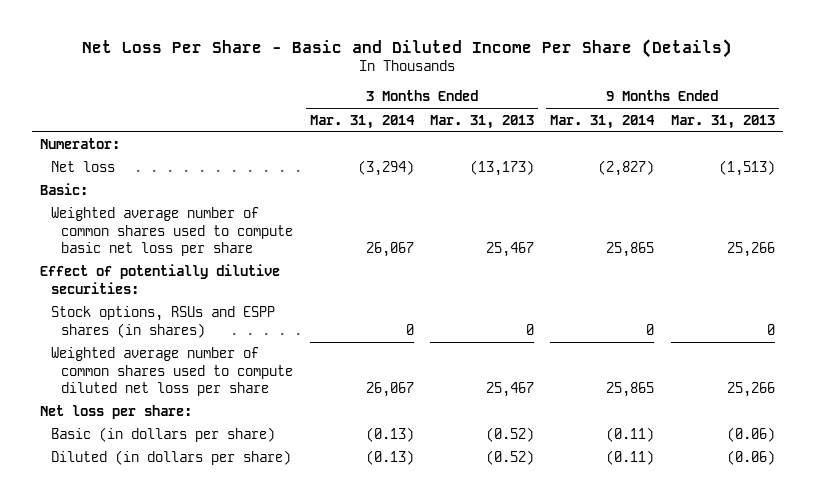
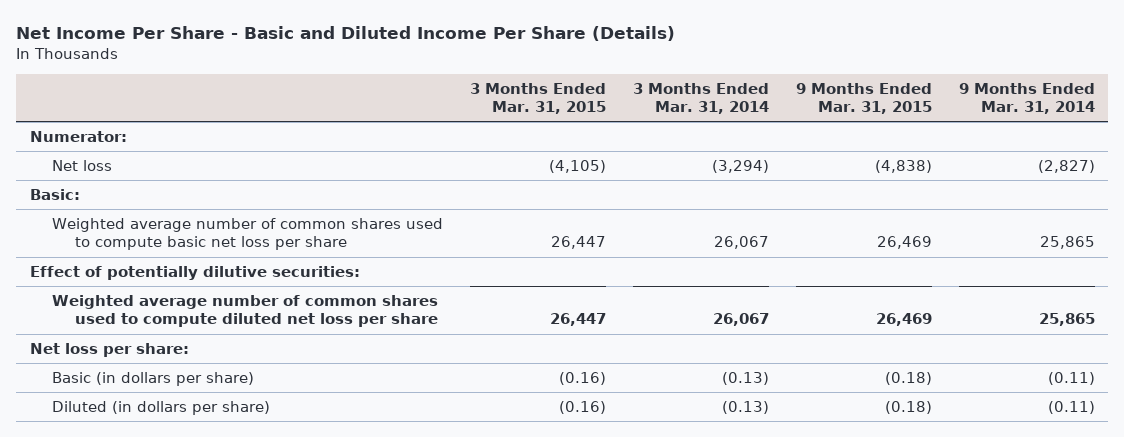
- Net Loss Per Share - Basic and Diluted Income Per Share (Details)
+ Net Income Per Share - Basic and Diluted Income Per Share (Details)
- | 3 Months Ended Mar. 31, 2014 | 3 Months Ended Mar. 31, 2013 | 9 Months Ended Mar. 31, 2014 | 9 Months Ended Mar. 31, 2013
+ | 3 Months Ended Mar. 31, 2015 | 3 Months Ended Mar. 31, 2014 | 9 Months Ended Mar. 31, 2015 | 9 Months Ended Mar. 31, 2014
- Stock options, RSUs and ESPP shares (in shares) | 0 | 0 | 0 | 0

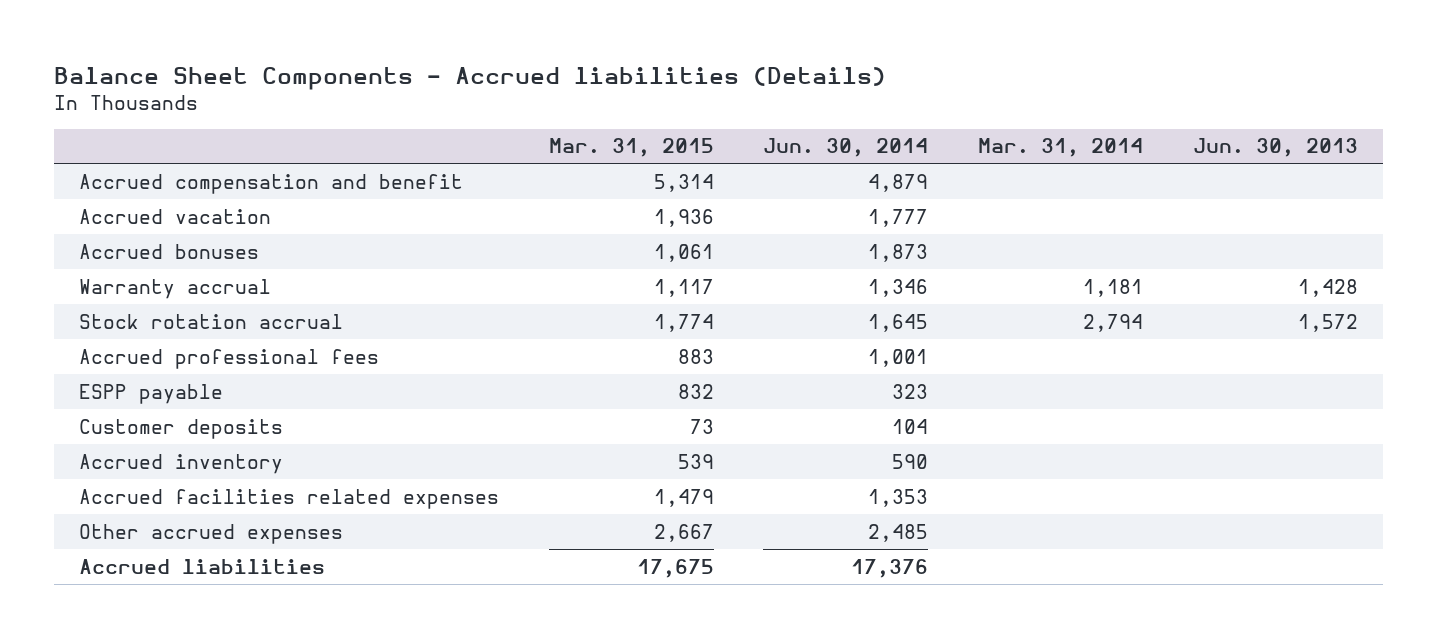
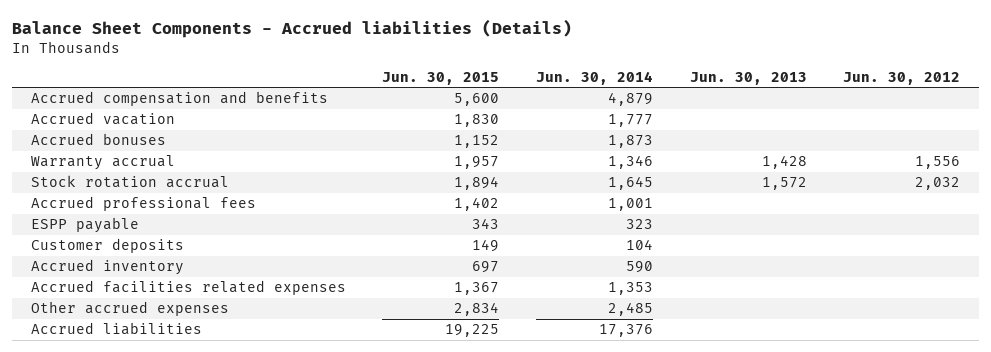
- | Mar. 31, 2015 | Jun. 30, 2014 | Mar. 31, 2014 | Jun. 30, 2013
+ | Jun. 30, 2015 | Jun. 30, 2014 | Jun. 30, 2013 | Jun. 30, 2012
- Accrued compensation and benefit | 5,314 | 4,879 | |
+ Accrued compensation and benefits | 5,600 | 4,879 | |

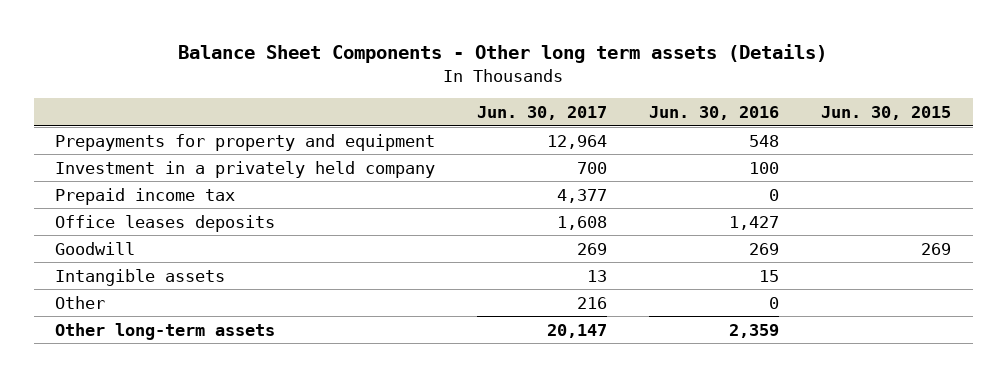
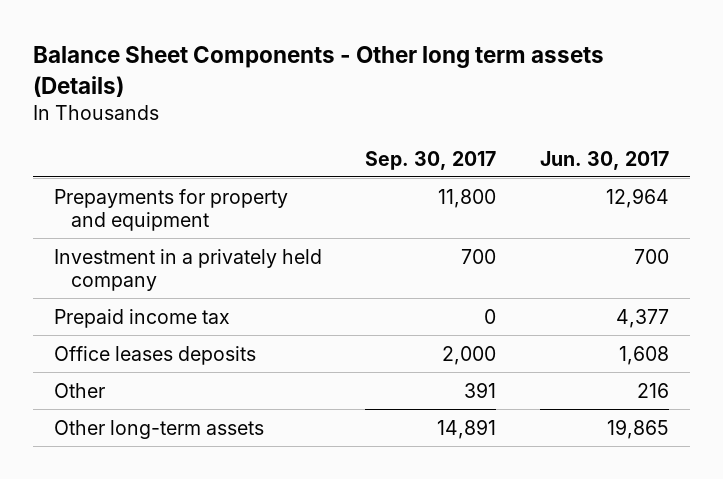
- | Jun. 30, 2017 | Jun. 30, 2016 | Jun. 30, 2015
+ | Sep. 30, 2017 | Jun. 30, 2017
- Goodwill | 269 | 269 | 269
- Intangible assets | 13 | 15 |
- Other long-term assets | 20,147 | 2,359 |
+ Other long-term assets | 14,891 | 19,865

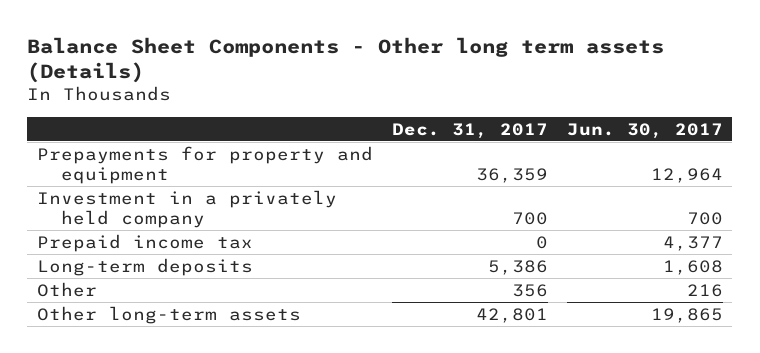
- | Sep. 30, 2017 | Jun. 30, 2017
+ | Dec. 31, 2017 | Jun. 30, 2017
- Office leases deposits | 2,000 | 1,608
+ Long-term deposits | 5,386 | 1,608

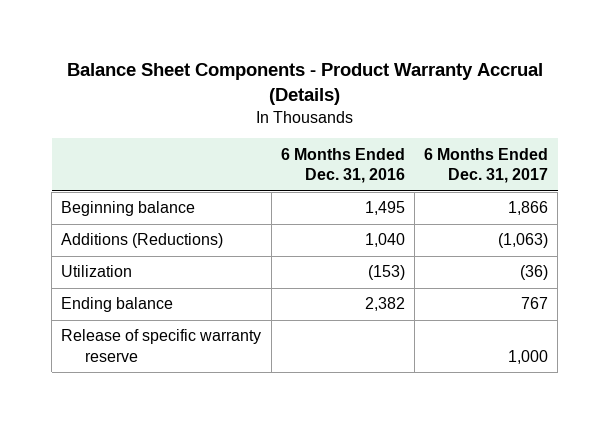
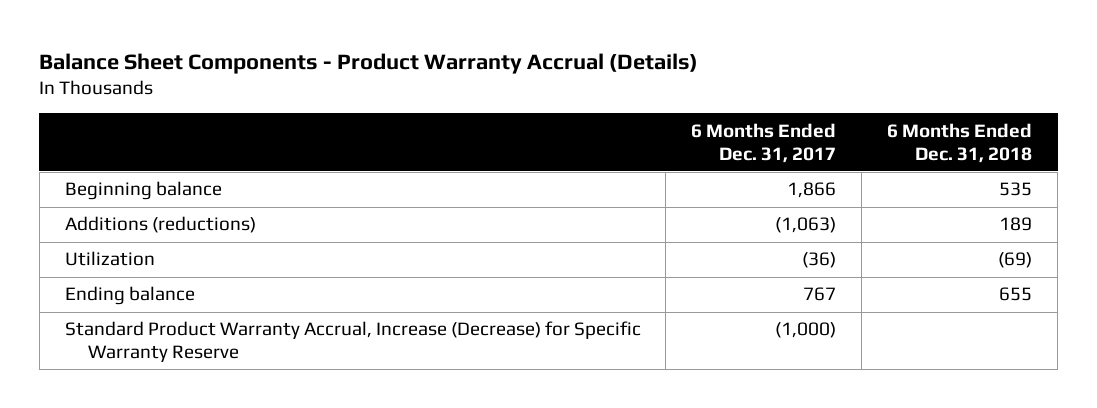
- | 6 Months Ended Dec. 31, 2016 | 6 Months Ended Dec. 31, 2017
+ | 6 Months Ended Dec. 31, 2017 | 6 Months Ended Dec. 31, 2018
- Additions (Reductions) | 1,040 | (1,063)
+ Additions (reductions) | (1,063) | 189
- Release of specific warranty reserve | | 1,000
+ Standard Product Warranty Accrual, Increase (Decrease) for Specific Warranty Reserve | (1,000) |

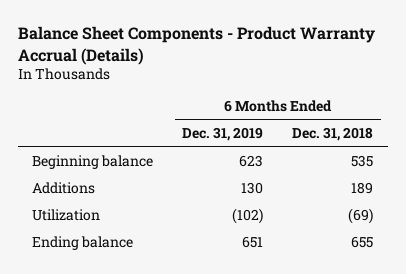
- | 6 Months Ended Dec. 31, 2017 | 6 Months Ended Dec. 31, 2018
+ | 6 Months Ended Dec. 31, 2019 | 6 Months Ended Dec. 31, 2018
- Additions (reductions) | (1,063) | 189
+ Additions | 130 | 189
- Standard Product Warranty Accrual, Increase (Decrease) for Specific Warranty Reserve | (1,000) |

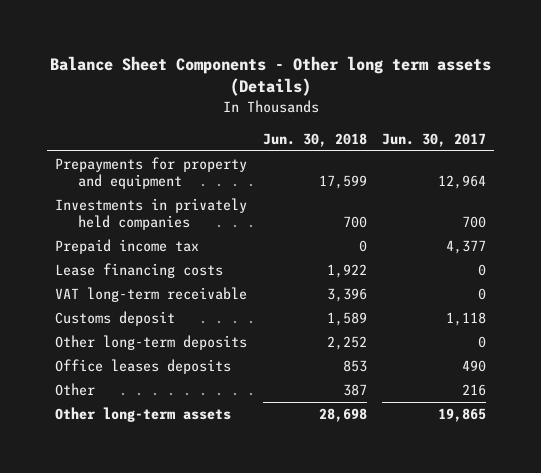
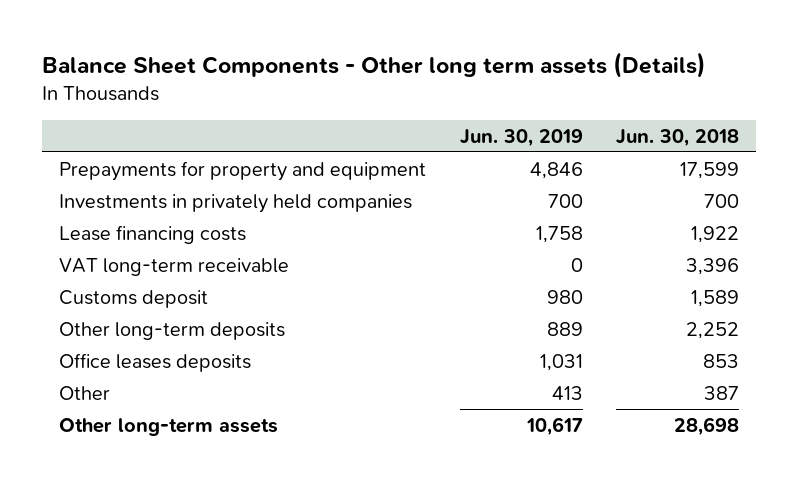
- | Jun. 30, 2018 | Jun. 30, 2017
+ | Jun. 30, 2019 | Jun. 30, 2018
- Prepaid income tax | 0 | 4,377

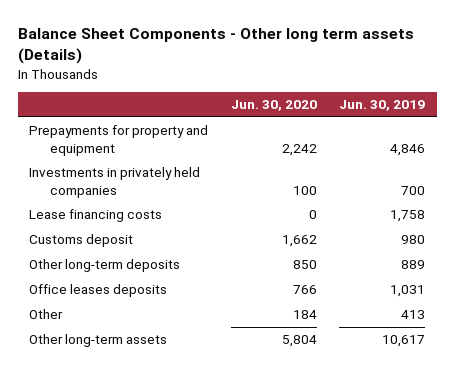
- | Jun. 30, 2019 | Jun. 30, 2018
+ | Jun. 30, 2020 | Jun. 30, 2019
- VAT long-term receivable | 0 | 3,396

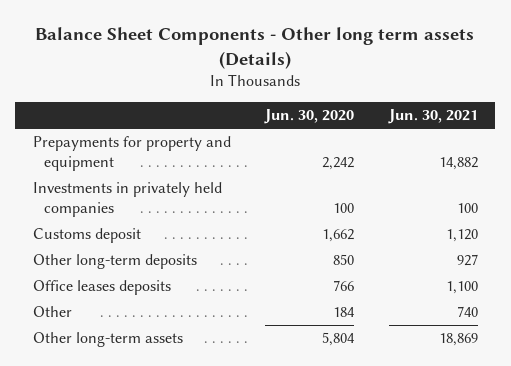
- | Jun. 30, 2020 | Jun. 30, 2019
+ | Jun. 30, 2020 | Jun. 30, 2021
- Lease financing costs | 0 | 1,758

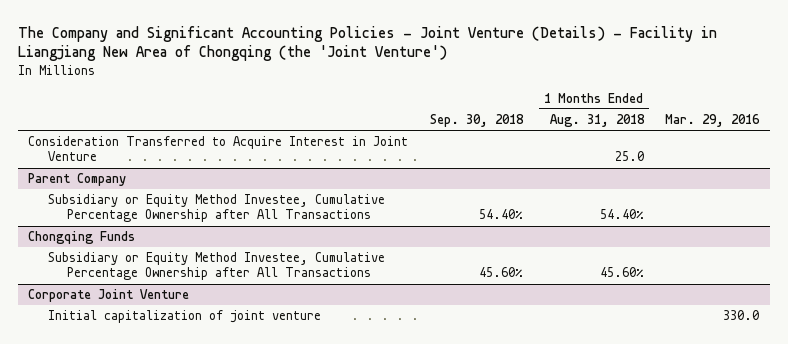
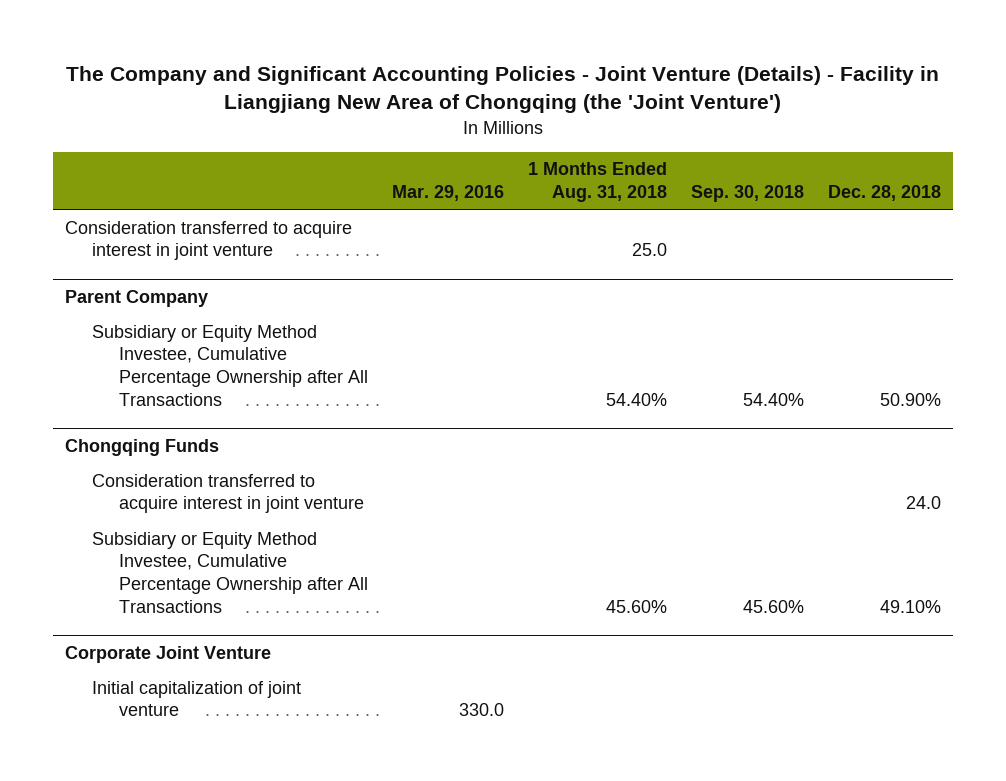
- | Sep. 30, 2018 | 1 Months Ended Aug. 31, 2018 | Mar. 29, 2016
+ | Mar. 29, 2016 | 1 Months Ended Aug. 31, 2018 | Sep. 30, 2018 | Dec. 28, 2018
- Consideration Transferred to Acquire Interest in Joint Venture | | 25.0 |
+ Consideration transferred to acquire interest in joint venture | | 25.0 | |
@ Chongqing Funds
+ Consideration transferred to acquire interest in joint venture | | | | 24.0

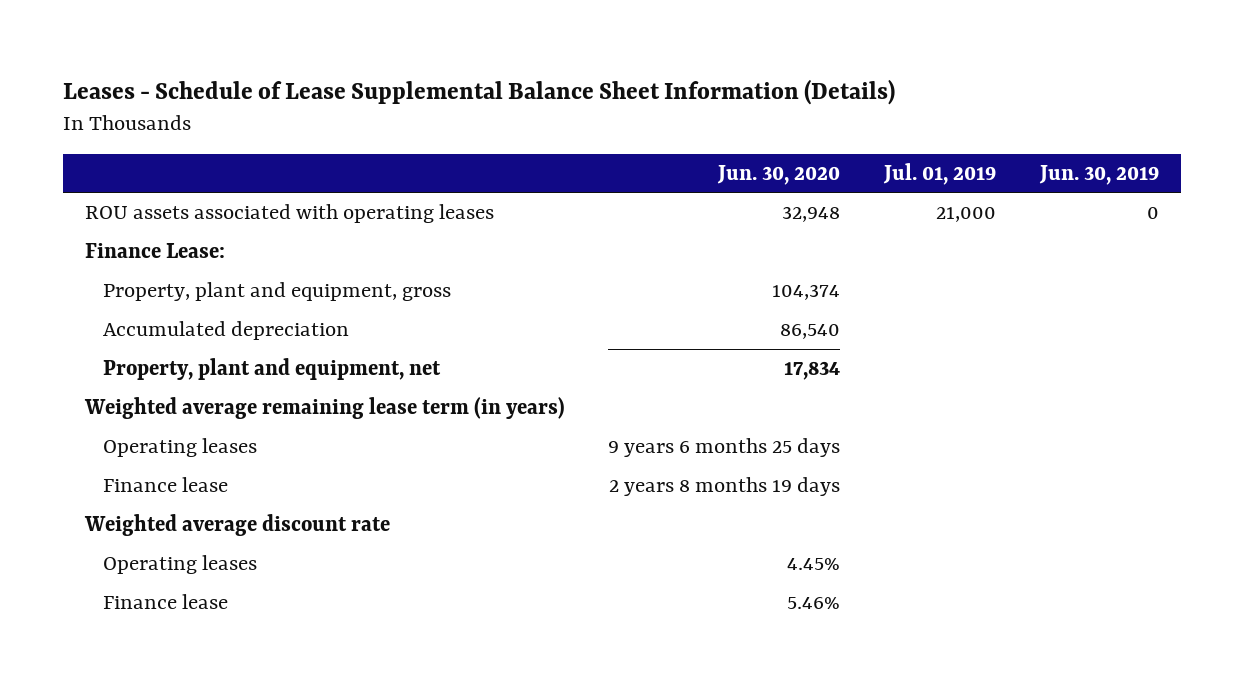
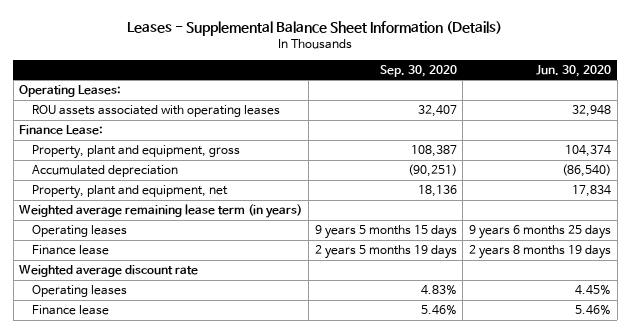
- Leases - Schedule of Lease Supplemental Balance Sheet Information (Details)
+ Leases - Supplemental Balance Sheet Information (Details)
- | Jun. 30, 2020 | Jul. 01, 2019 | Jun. 30, 2019
+ | Sep. 30, 2020 | Jun. 30, 2020
+ Operating Leases:
- Accumulated depreciation | 86,540 | |
+ Accumulated depreciation | (90,251) | (86,540)

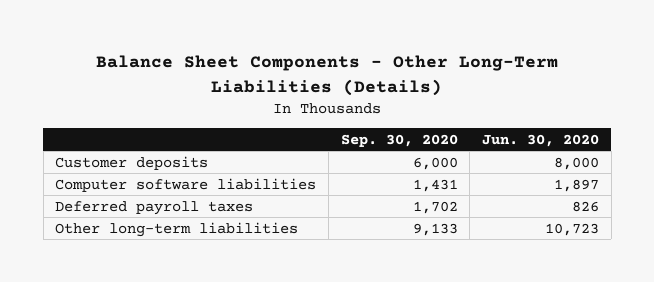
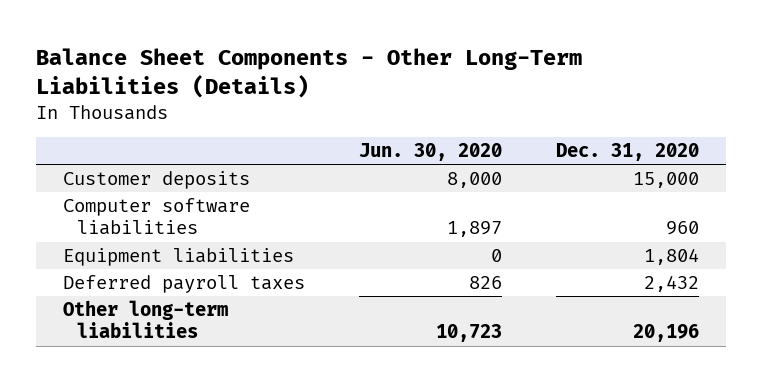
- | Sep. 30, 2020 | Jun. 30, 2020
+ | Jun. 30, 2020 | Dec. 31, 2020
+ Equipment liabilities | 0 | 1,804

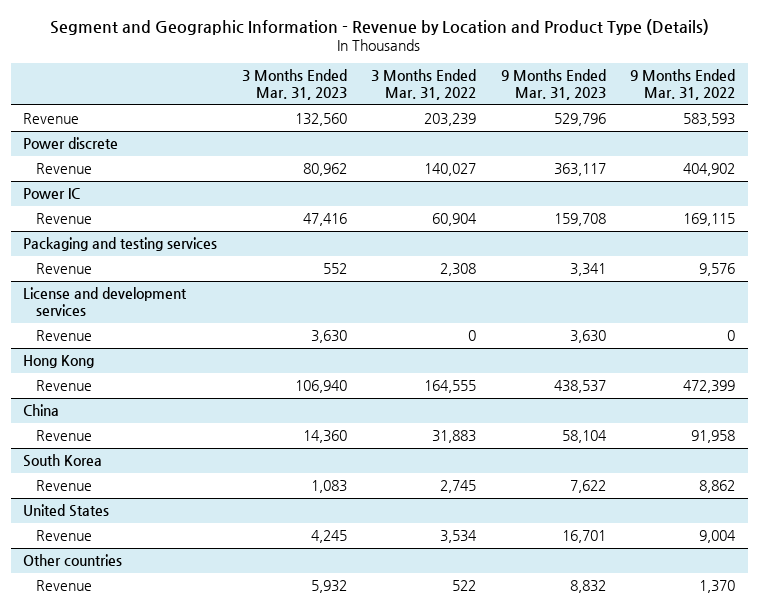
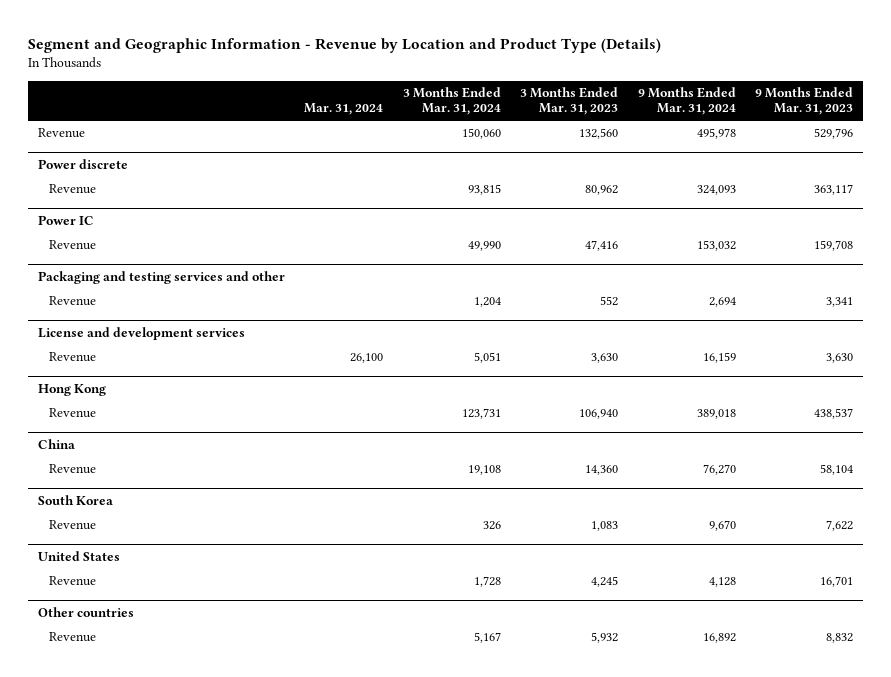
- | 3 Months Ended Mar. 31, 2023 | 3 Months Ended Mar. 31, 2022 | 9 Months Ended Mar. 31, 2023 | 9 Months Ended Mar. 31, 2022
+ | Mar. 31, 2024 | 3 Months Ended Mar. 31, 2024 | 3 Months Ended Mar. 31, 2023 | 9 Months Ended Mar. 31, 2024 | 9 Months Ended Mar. 31, 2023
- Packaging and testing services
+ Packaging and testing services and other

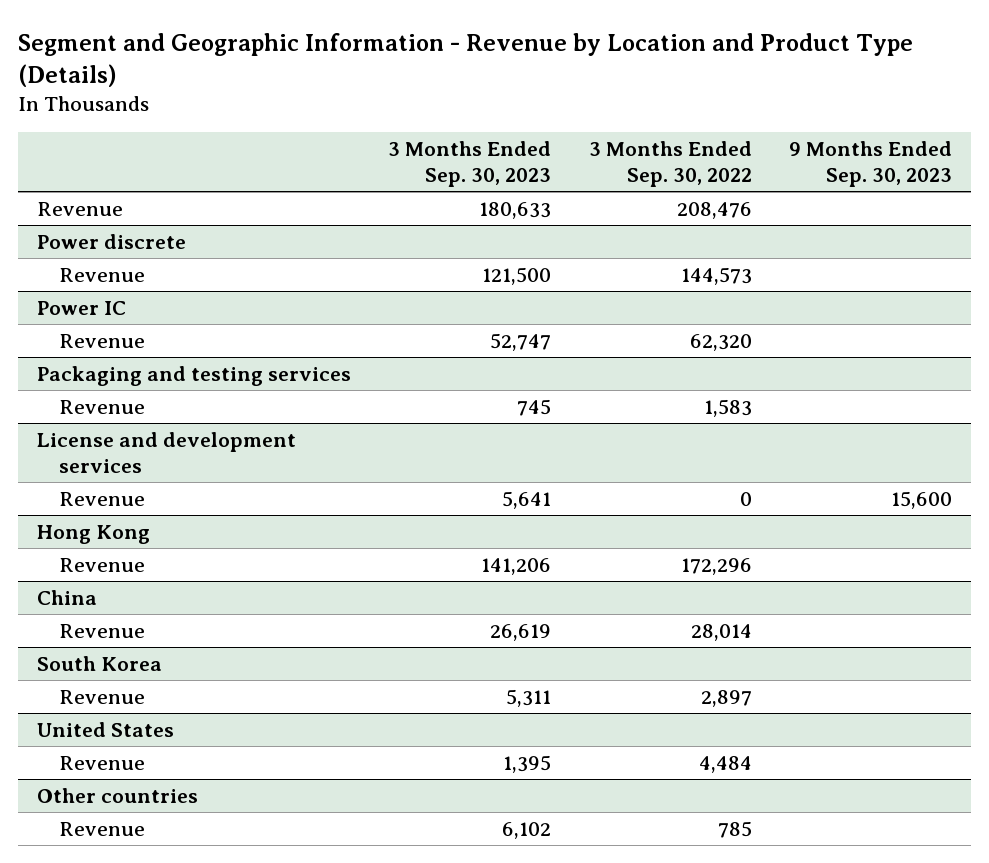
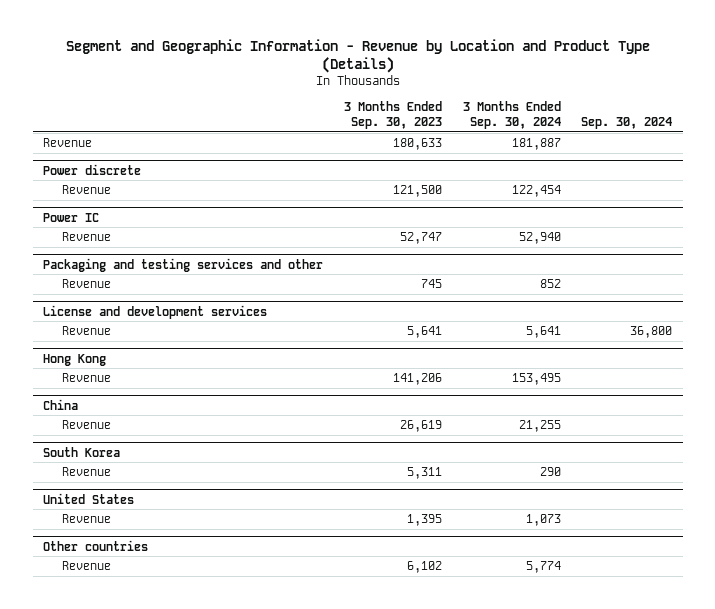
- | 3 Months Ended Sep. 30, 2023 | 3 Months Ended Sep. 30, 2022 | 9 Months Ended Sep. 30, 2023
+ | 3 Months Ended Sep. 30, 2023 | 3 Months Ended Sep. 30, 2024 | Sep. 30, 2024
- Packaging and testing services
+ Packaging and testing services and other

